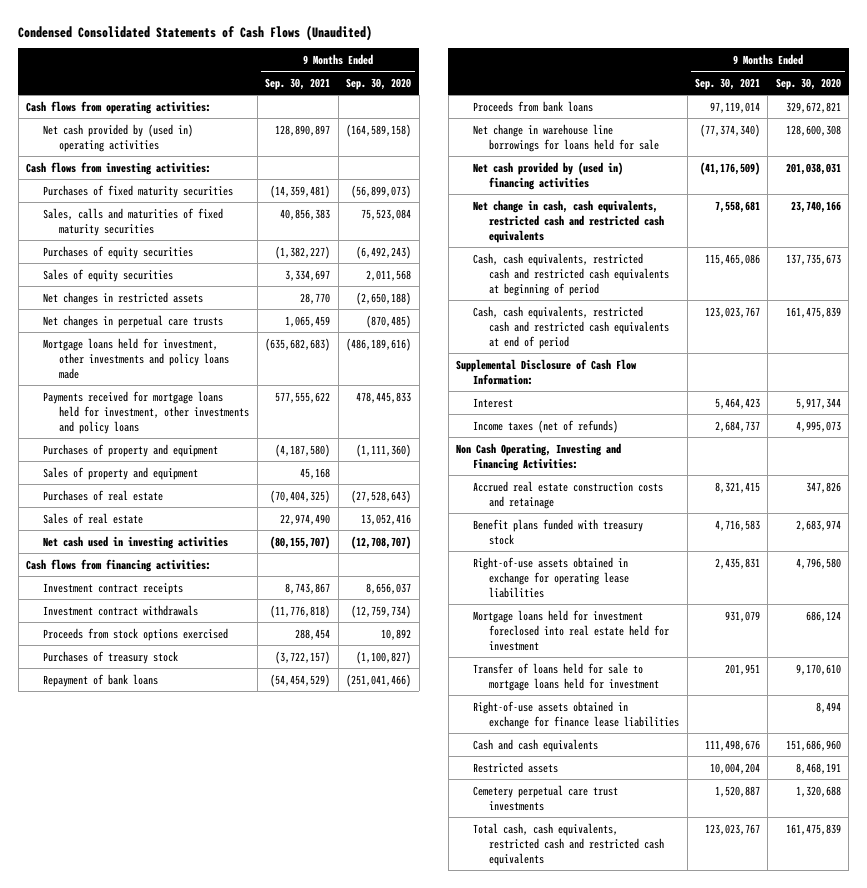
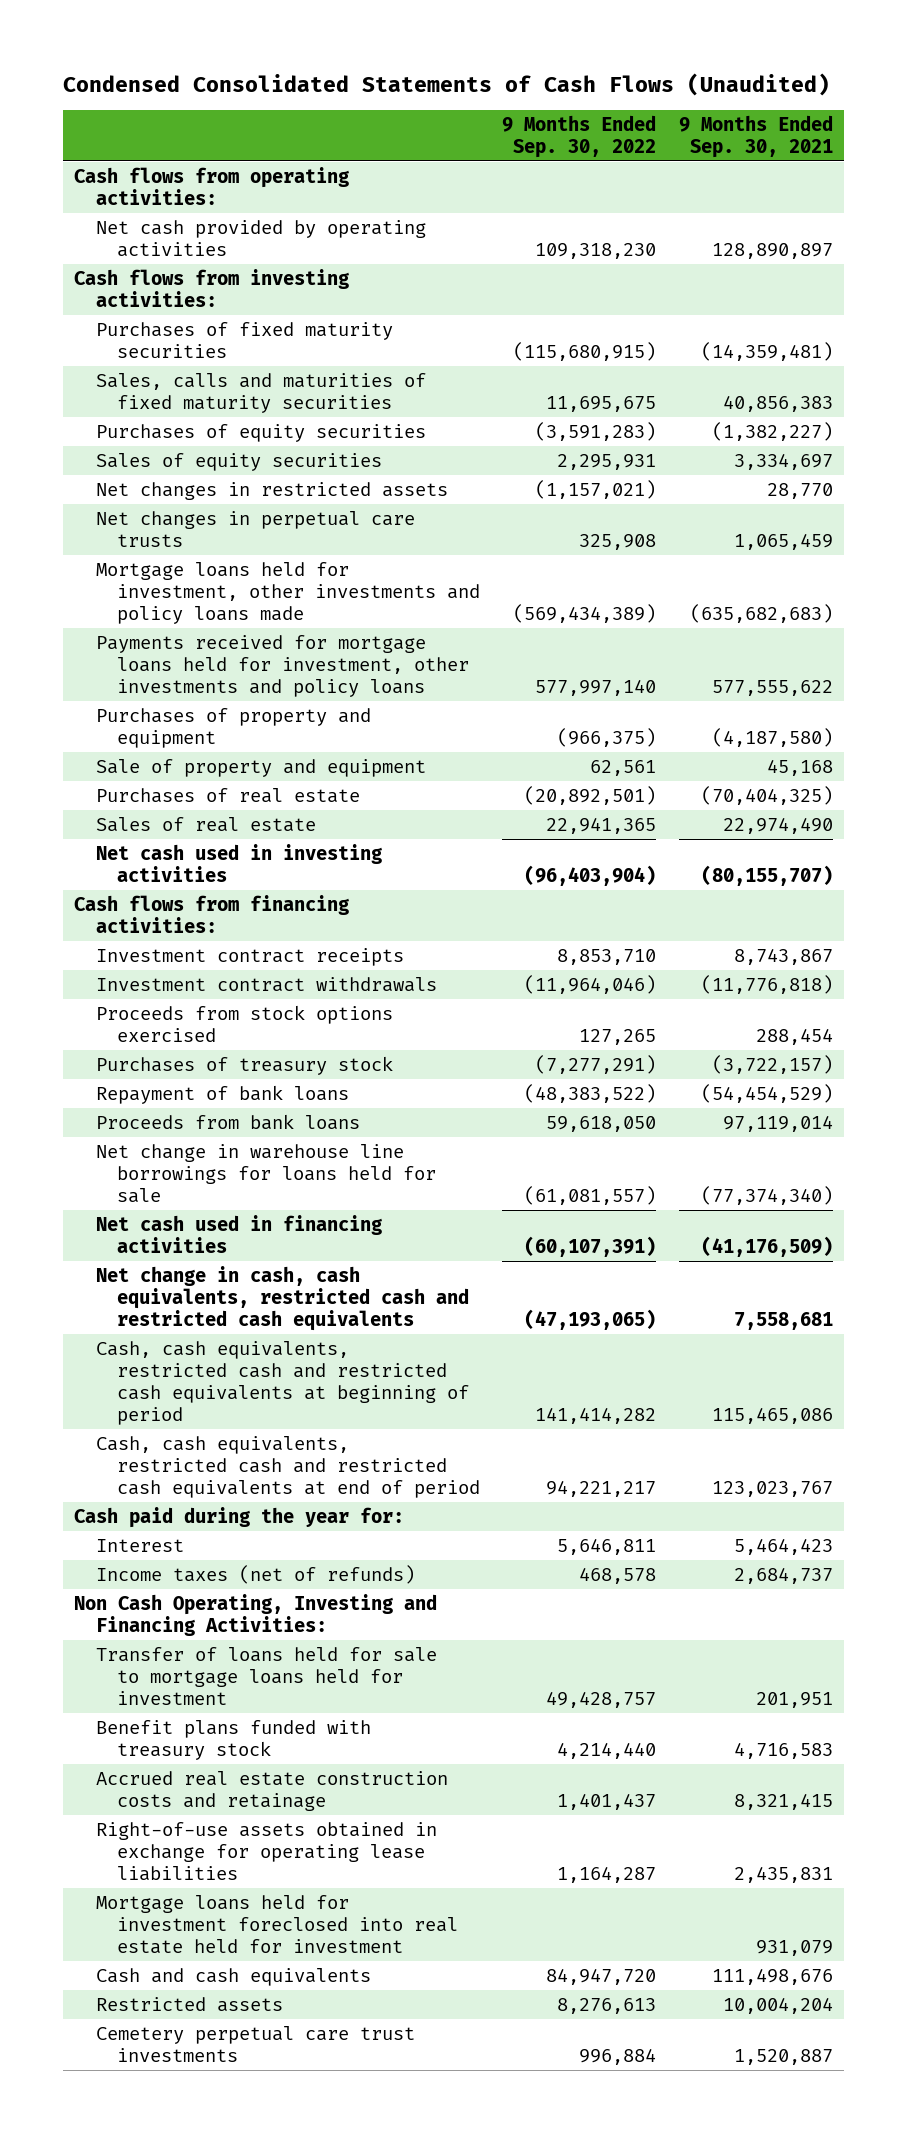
- | 9 Months Ended Sep. 30, 2021 | 9 Months Ended Sep. 30, 2020
+ | 9 Months Ended Sep. 30, 2022 | 9 Months Ended Sep. 30, 2021
- Net cash provided by (used in) operating activities | 128,890,897 | (164,589,158)
+ Net cash provided by operating activities | 109,318,230 | 128,890,897
- Sales of property and equipment | 45,168 |
+ Sale of property and equipment | 62,561 | 45,168
- Net cash provided by (used in) financing activities | (41,176,509) | 201,038,031
+ Net cash used in financing activities | (60,107,391) | (41,176,509)
- Supplemental Disclosure of Cash Flow Information:
+ Cash paid during the year for:
moved up: Transfer of loans held for sale to mortgage loans held for investment | 49,428,757 | 201,951
moved down: Accrued real estate construction costs and retainage | 1,401,437 | 8,321,415
- Right-of-use assets obtained in exchange for finance lease liabilities | | 8,494
- Total cash, cash equivalents, restricted cash and restricted cash equivalents | 123,023,767 | 161,475,839

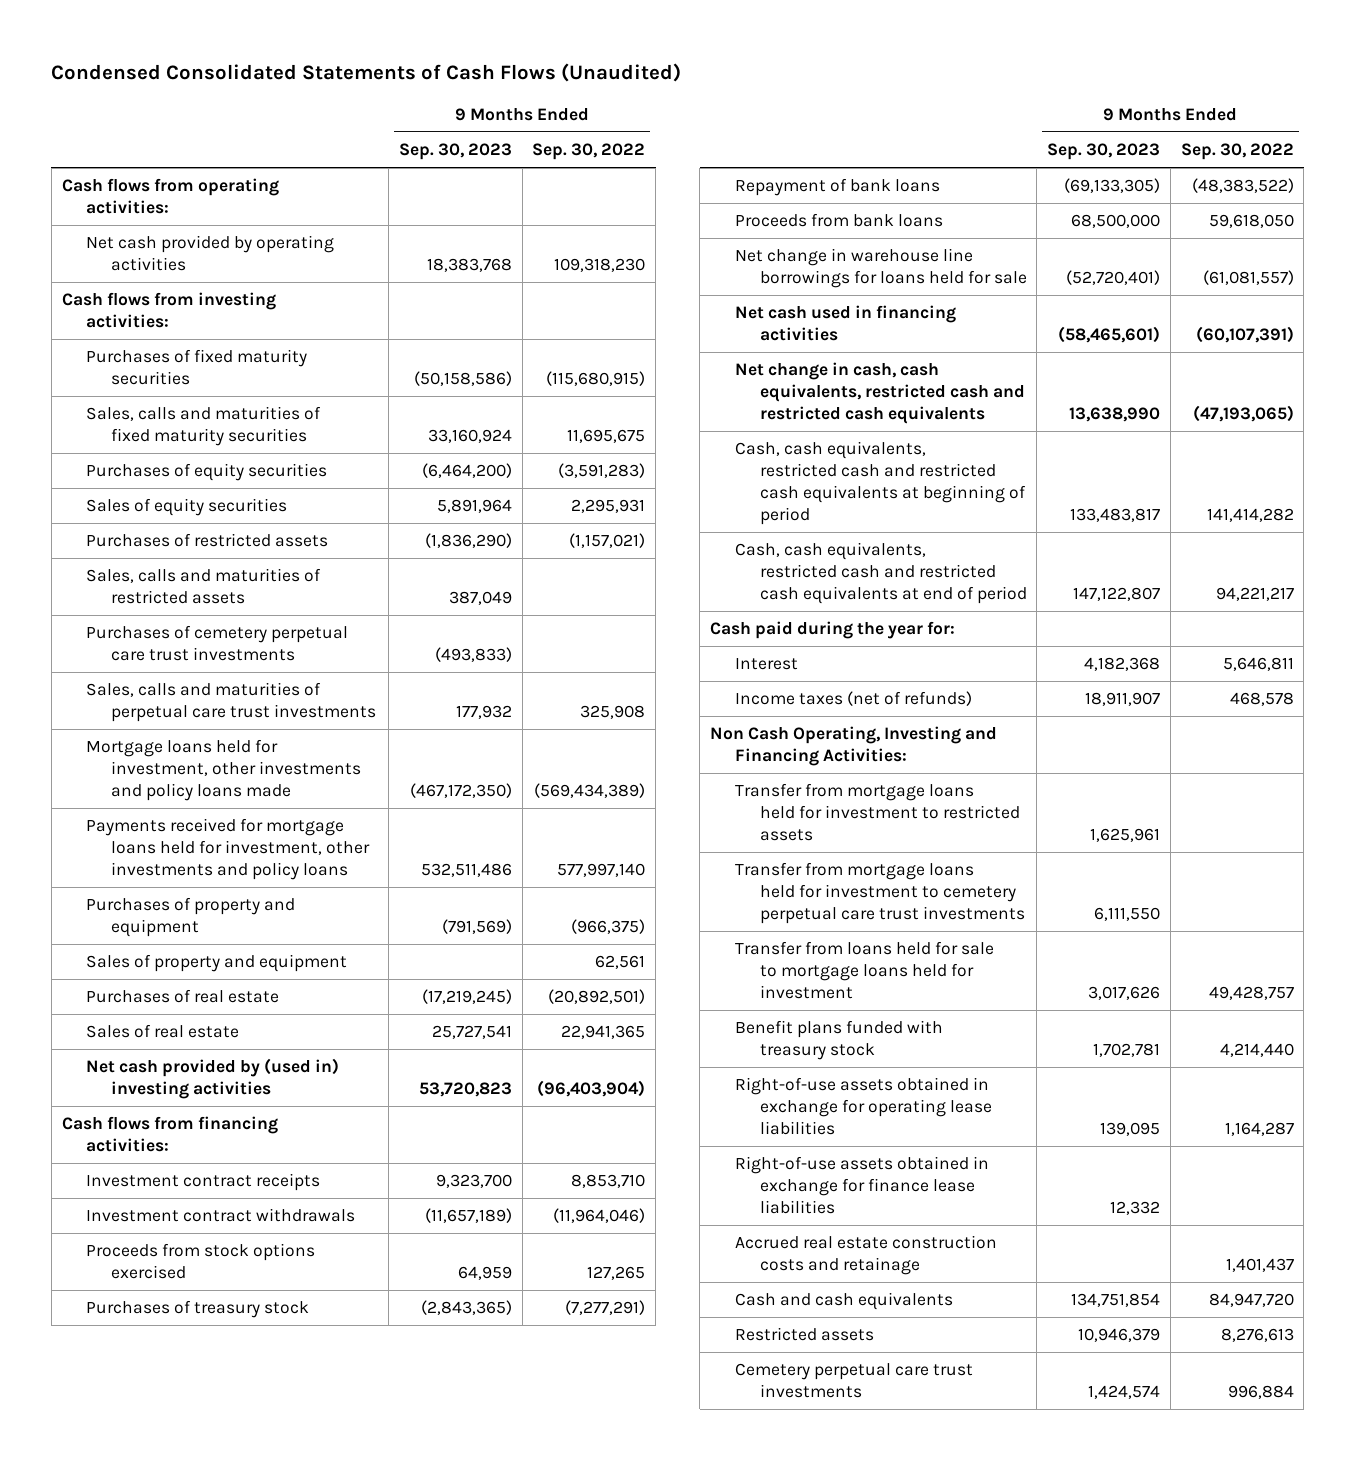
- | 9 Months Ended Sep. 30, 2022 | 9 Months Ended Sep. 30, 2021
+ | 9 Months Ended Sep. 30, 2023 | 9 Months Ended Sep. 30, 2022
- Net changes in restricted assets | (1,157,021) | 28,770
- Net changes in perpetual care trusts | 325,908 | 1,065,459
+ Purchases of restricted assets | (1,836,290) | (1,157,021)
+ Sales, calls and maturities of restricted assets | 387,049 |
+ Purchases of cemetery perpetual care trust investments | (493,833) |
+ Sales, calls and maturities of perpetual care trust investments | 177,932 | 325,908
- Sale of property and equipment | 62,561 | 45,168
+ Sales of property and equipment | | 62,561
- Net cash used in investing activities | (96,403,904) | (80,155,707)
+ Net cash provided by (used in) investing activities | 53,720,823 | (96,403,904)
- Transfer of loans held for sale to mortgage loans held for investment | 49,428,757 | 201,951
+ Transfer from mortgage loans held for investment to restricted assets | 1,625,961 |
+ Transfer from mortgage loans held for investment to cemetery perpetual care trust investments | 6,111,550 |
+ Transfer from loans held for sale to mortgage loans held for investment | 3,017,626 | 49,428,757
- Mortgage loans held for investment foreclosed into real estate held for investment | | 931,079
+ Right-of-use assets obtained in exchange for finance lease liabilities | 12,332 |
moved down: Accrued real estate construction costs and retainage | | 1,401,437

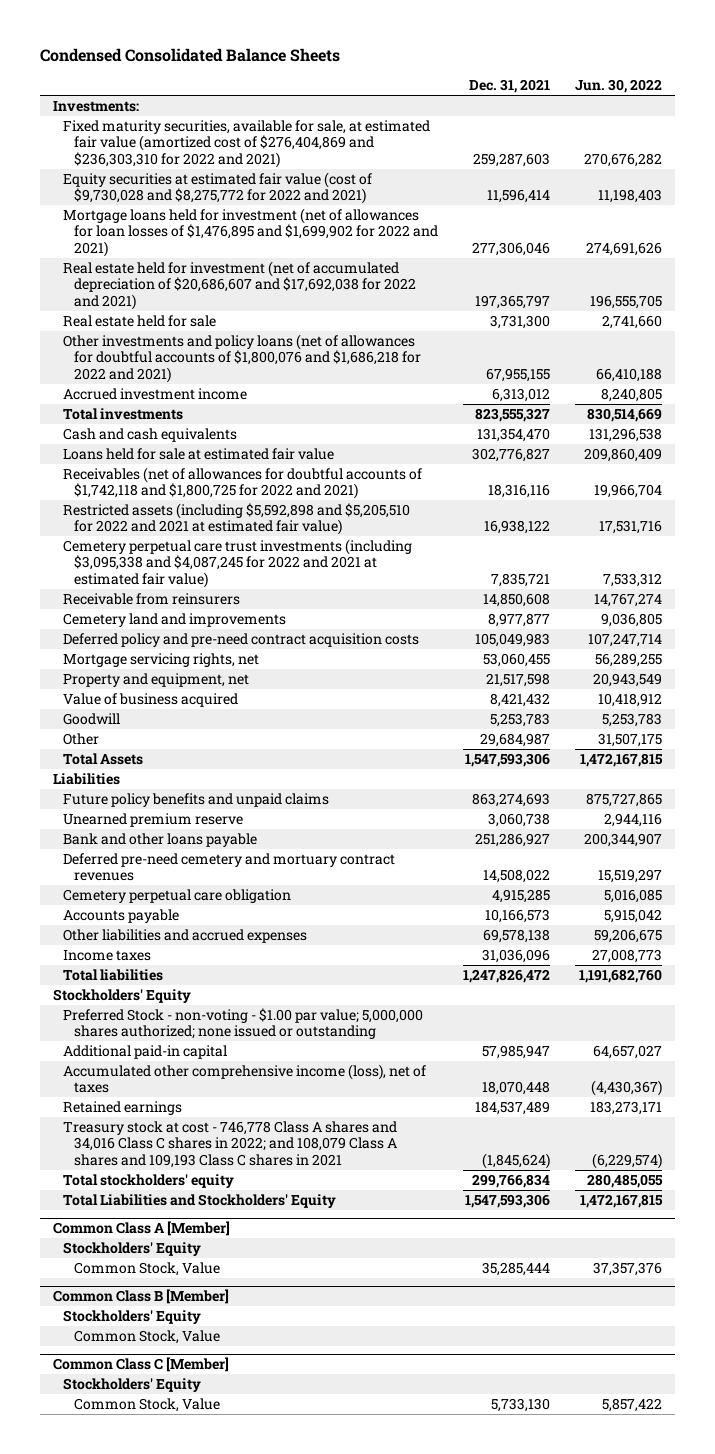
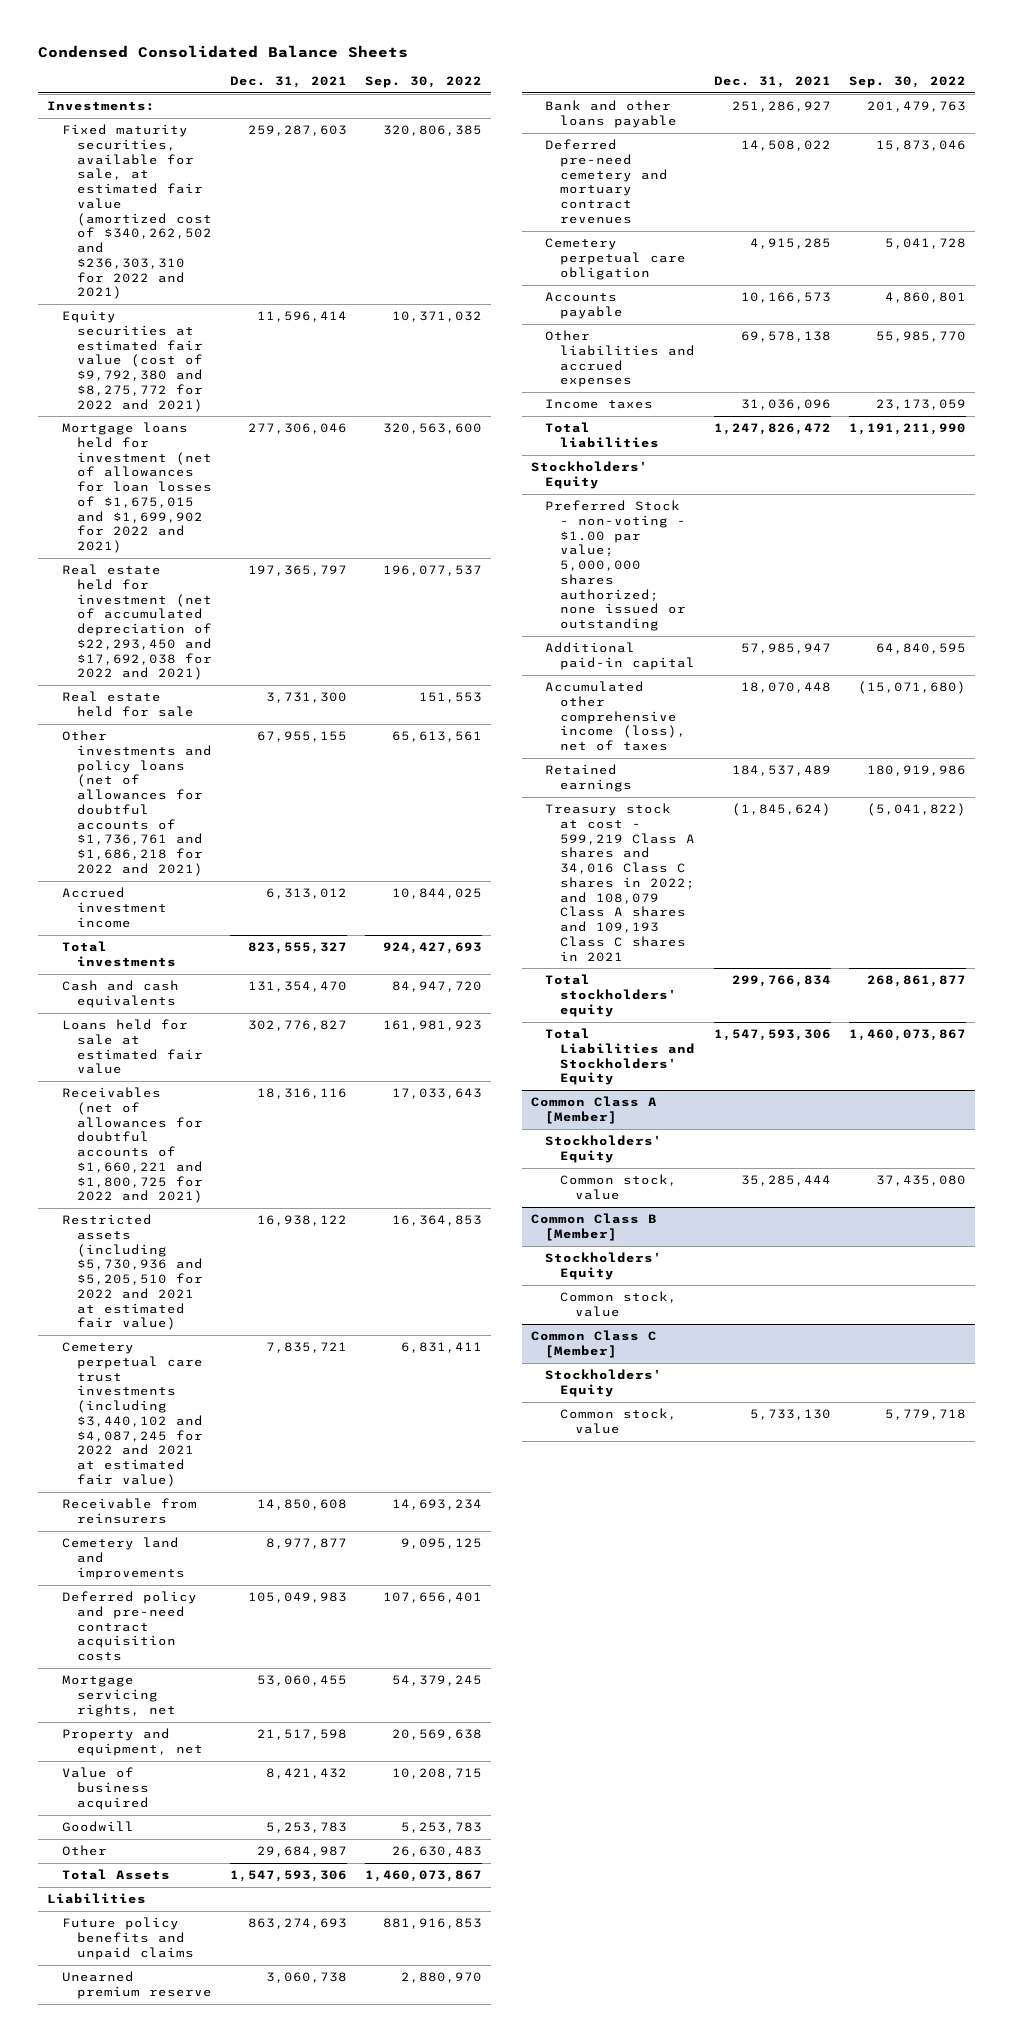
- | Dec. 31, 2021 | Jun. 30, 2022
+ | Dec. 31, 2021 | Sep. 30, 2022
- Fixed maturity securities, available for sale, at estimated fair value (amortized cost of $276,404,869 and $236,303,310 for 2022 and 2021) | 259,287,603 | 270,676,282
- Equity securities at estimated fair value (cost of $9,730,028 and $8,275,772 for 2022 and 2021) | 11,596,414 | 11,198,403
- Mortgage loans held for investment (net of allowances for loan losses of $1,476,895 and $1,699,902 for 2022 and 2021) | 277,306,046 | 274,691,626
- Real estate held for investment (net of accumulated depreciation of $20,686,607 and $17,692,038 for 2022 and 2021) | 197,365,797 | 196,555,705
+ Fixed maturity securities, available for sale, at estimated fair value (amortized cost of $340,262,502 and $236,303,310 for 2022 and 2021) | 259,287,603 | 320,806,385
+ Equity securities at estimated fair value (cost of $9,792,380 and $8,275,772 for 2022 and 2021) | 11,596,414 | 10,371,032
+ Mortgage loans held for investment (net of allowances for loan losses of $1,675,015 and $1,699,902 for 2022 and 2021) | 277,306,046 | 320,563,600
+ Real estate held for investment (net of accumulated depreciation of $22,293,450 and $17,692,038 for 2022 and 2021) | 197,365,797 | 196,077,537
- Other investments and policy loans (net of allowances for doubtful accounts of $1,800,076 and $1,686,218 for 2022 and 2021) | 67,955,155 | 66,410,188
+ Other investments and policy loans (net of allowances for doubtful accounts of $1,736,761 and $1,686,218 for 2022 and 2021) | 67,955,155 | 65,613,561
- Receivables (net of allowances for doubtful accounts of $1,742,118 and $1,800,725 for 2022 and 2021) | 18,316,116 | 19,966,704
- Restricted assets (including $5,592,898 and $5,205,510 for 2022 and 2021 at estimated fair value) | 16,938,122 | 17,531,716
- Cemetery perpetual care trust investments (including $3,095,338 and $4,087,245 for 2022 and 2021 at estimated fair value) | 7,835,721 | 7,533,312
+ Receivables (net of allowances for doubtful accounts of $1,660,221 and $1,800,725 for 2022 and 2021) | 18,316,116 | 17,033,643
+ Restricted assets (including $5,730,936 and $5,205,510 for 2022 and 2021 at estimated fair value) | 16,938,122 | 16,364,853
+ Cemetery perpetual care trust investments (including $3,440,102 and $4,087,245 for 2022 and 2021 at estimated fair value) | 7,835,721 | 6,831,411
- Treasury stock at cost - 746,778 Class A shares and 34,016 Class C shares in 2022; and 108,079 Class A shares and 109,193 Class C shares in 2021 | (1,845,624) | (6,229,574)
+ Treasury stock at cost - 599,219 Class A shares and 34,016 Class C shares in 2022; and 108,079 Class A shares and 109,193 Class C shares in 2021 | (1,845,624) | (5,041,822)
@ Common Class A [Member]
- Common Stock, Value | 35,285,444 | 37,357,376
+ Common stock, value | 35,285,444 | 37,435,080
@ Common Class B [Member]
- Common Stock, Value
+ Common stock, value
@ Common Class C [Member]
- Common Stock, Value | 5,733,130 | 5,857,422
+ Common stock, value | 5,733,130 | 5,779,718

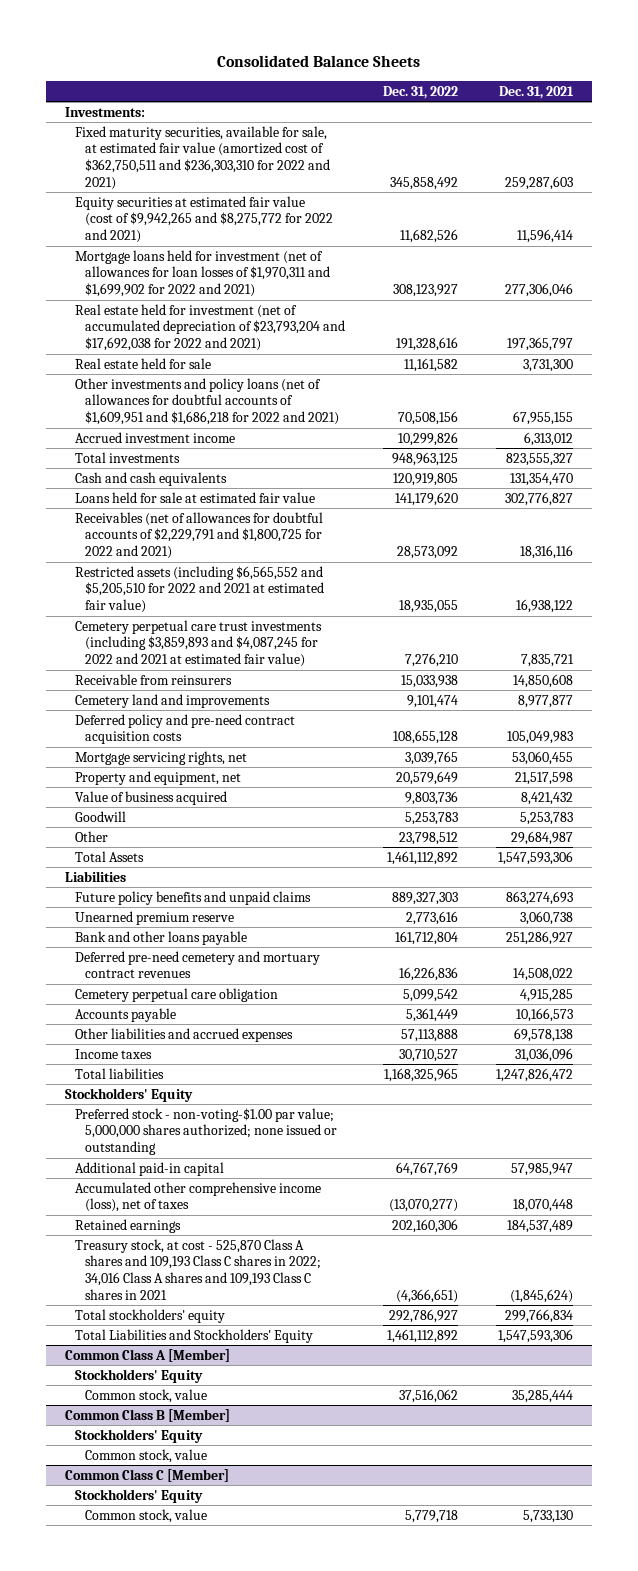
- Condensed Consolidated Balance Sheets
+ Consolidated Balance Sheets
- | Dec. 31, 2021 | Sep. 30, 2022
+ | Dec. 31, 2022 | Dec. 31, 2021
- Fixed maturity securities, available for sale, at estimated fair value (amortized cost of $340,262,502 and $236,303,310 for 2022 and 2021) | 259,287,603 | 320,806,385
- Equity securities at estimated fair value (cost of $9,792,380 and $8,275,772 for 2022 and 2021) | 11,596,414 | 10,371,032
- Mortgage loans held for investment (net of allowances for loan losses of $1,675,015 and $1,699,902 for 2022 and 2021) | 277,306,046 | 320,563,600
- Real estate held for investment (net of accumulated depreciation of $22,293,450 and $17,692,038 for 2022 and 2021) | 197,365,797 | 196,077,537
+ Fixed maturity securities, available for sale, at estimated fair value (amortized cost of $362,750,511 and $236,303,310 for 2022 and 2021) | 345,858,492 | 259,287,603
+ Equity securities at estimated fair value (cost of $9,942,265 and $8,275,772 for 2022 and 2021) | 11,682,526 | 11,596,414
+ Mortgage loans held for investment (net of allowances for loan losses of $1,970,311 and $1,699,902 for 2022 and 2021) | 308,123,927 | 277,306,046
+ Real estate held for investment (net of accumulated depreciation of $23,793,204 and $17,692,038 for 2022 and 2021) | 191,328,616 | 197,365,797
- Other investments and policy loans (net of allowances for doubtful accounts of $1,736,761 and $1,686,218 for 2022 and 2021) | 67,955,155 | 65,613,561
+ Other investments and policy loans (net of allowances for doubtful accounts of $1,609,951 and $1,686,218 for 2022 and 2021) | 70,508,156 | 67,955,155
- Receivables (net of allowances for doubtful accounts of $1,660,221 and $1,800,725 for 2022 and 2021) | 18,316,116 | 17,033,643
- Restricted assets (including $5,730,936 and $5,205,510 for 2022 and 2021 at estimated fair value) | 16,938,122 | 16,364,853
- Cemetery perpetual care trust investments (including $3,440,102 and $4,087,245 for 2022 and 2021 at estimated fair value) | 7,835,721 | 6,831,411
+ Receivables (net of allowances for doubtful accounts of $2,229,791 and $1,800,725 for 2022 and 2021) | 28,573,092 | 18,316,116
+ Restricted assets (including $6,565,552 and $5,205,510 for 2022 and 2021 at estimated fair value) | 18,935,055 | 16,938,122
+ Cemetery perpetual care trust investments (including $3,859,893 and $4,087,245 for 2022 and 2021 at estimated fair value) | 7,276,210 | 7,835,721
- Preferred Stock - non-voting - $1.00 par value; 5,000,000 shares authorized; none issued or outstanding
+ Preferred stock - non-voting-$1.00 par value; 5,000,000 shares authorized; none issued or outstanding
- Treasury stock at cost - 599,219 Class A shares and 34,016 Class C shares in 2022; and 108,079 Class A shares and 109,193 Class C shares in 2021 | (1,845,624) | (5,041,822)
+ Treasury stock, at cost - 525,870 Class A shares and 109,193 Class C shares in 2022; 34,016 Class A shares and 109,193 Class C shares in 2021 | (4,366,651) | (1,845,624)

